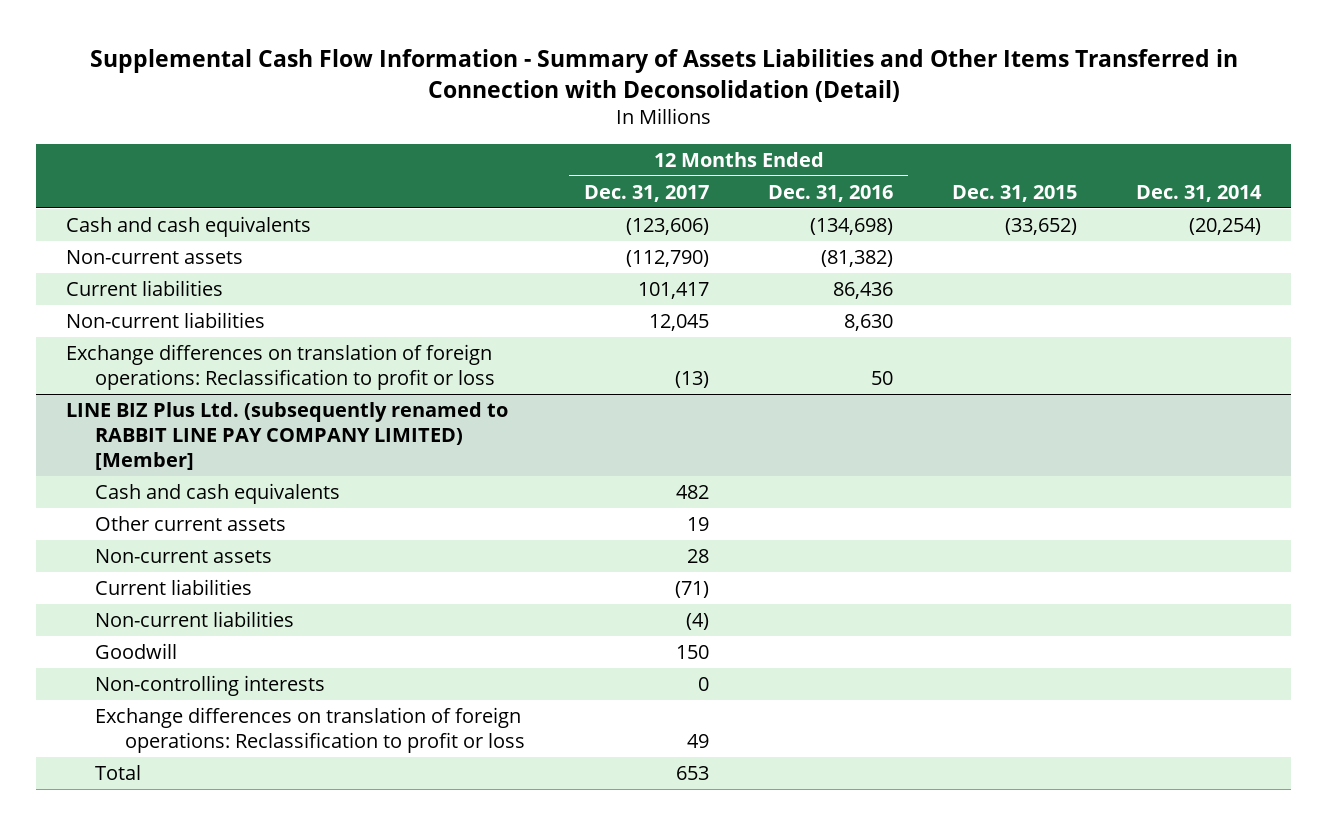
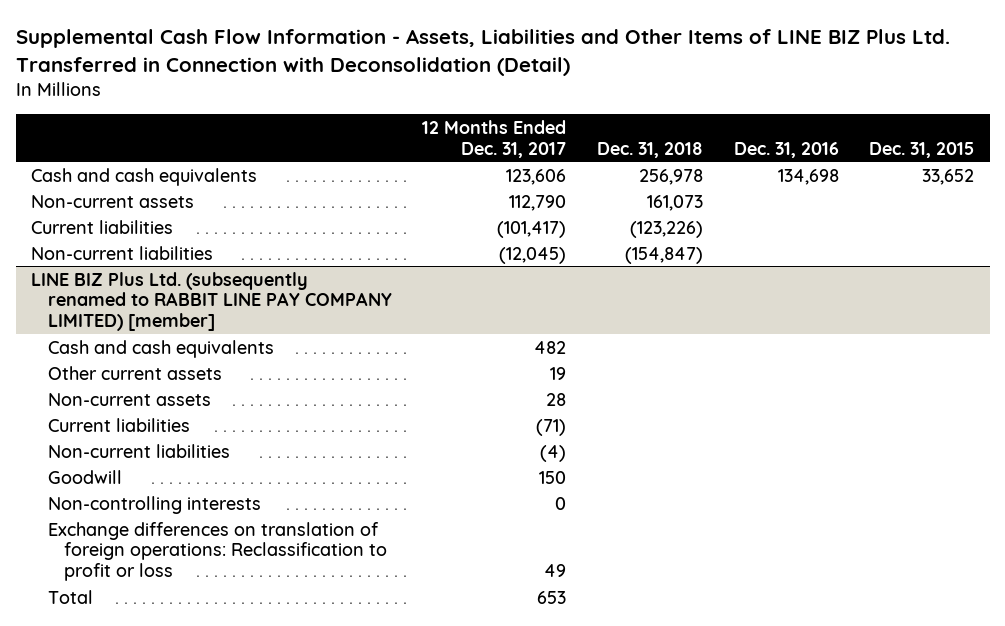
- Supplemental Cash Flow Information - Summary of Assets Liabilities and Other Items Transferred in Connection with Deconsolidation (Detail)
+ Supplemental Cash Flow Information - Assets, Liabilities and Other Items of LINE BIZ Plus Ltd. Transferred in Connection with Deconsolidation (Detail)
- | 12 Months Ended Dec. 31, 2017 | 12 Months Ended Dec. 31, 2016 | Dec. 31, 2015 | Dec. 31, 2014
+ | 12 Months Ended Dec. 31, 2017 | Dec. 31, 2018 | Dec. 31, 2016 | Dec. 31, 2015
- Cash and cash equivalents | (123,606) | (134,698) | (33,652) | (20,254)
- Non-current assets | (112,790) | (81,382) | |
- Current liabilities | 101,417 | 86,436 | |
- Non-current liabilities | 12,045 | 8,630 | |
- Exchange differences on translation of foreign operations: Reclassification to profit or loss | (13) | 50 | |
- LINE BIZ Plus Ltd. (subsequently renamed to RABBIT LINE PAY COMPANY LIMITED) [Member]
+ Cash and cash equivalents | 123,606 | 256,978 | 134,698 | 33,652
+ Non-current assets | 112,790 | 161,073 | |
+ Current liabilities | (101,417) | (123,226) | |
+ Non-current liabilities | (12,045) | (154,847) | |
+ LINE BIZ Plus Ltd. (subsequently renamed to RABBIT LINE PAY COMPANY LIMITED) [member]

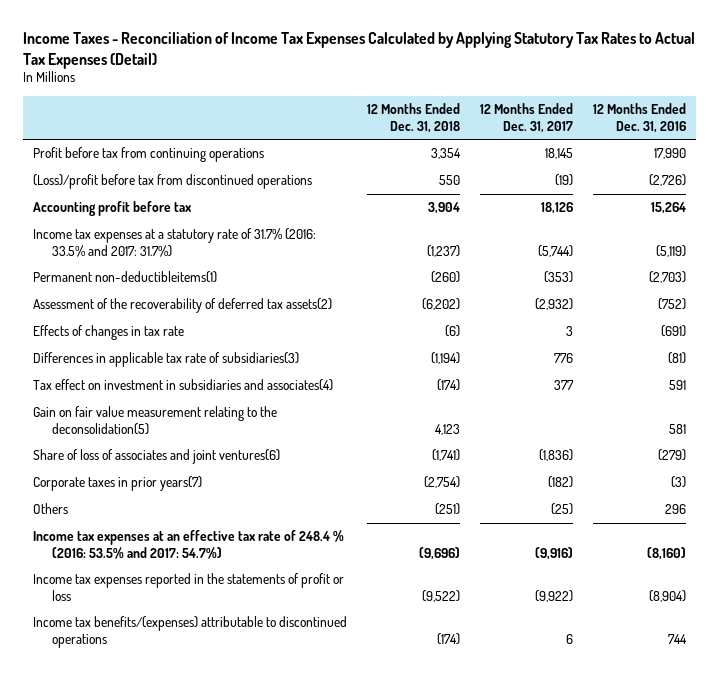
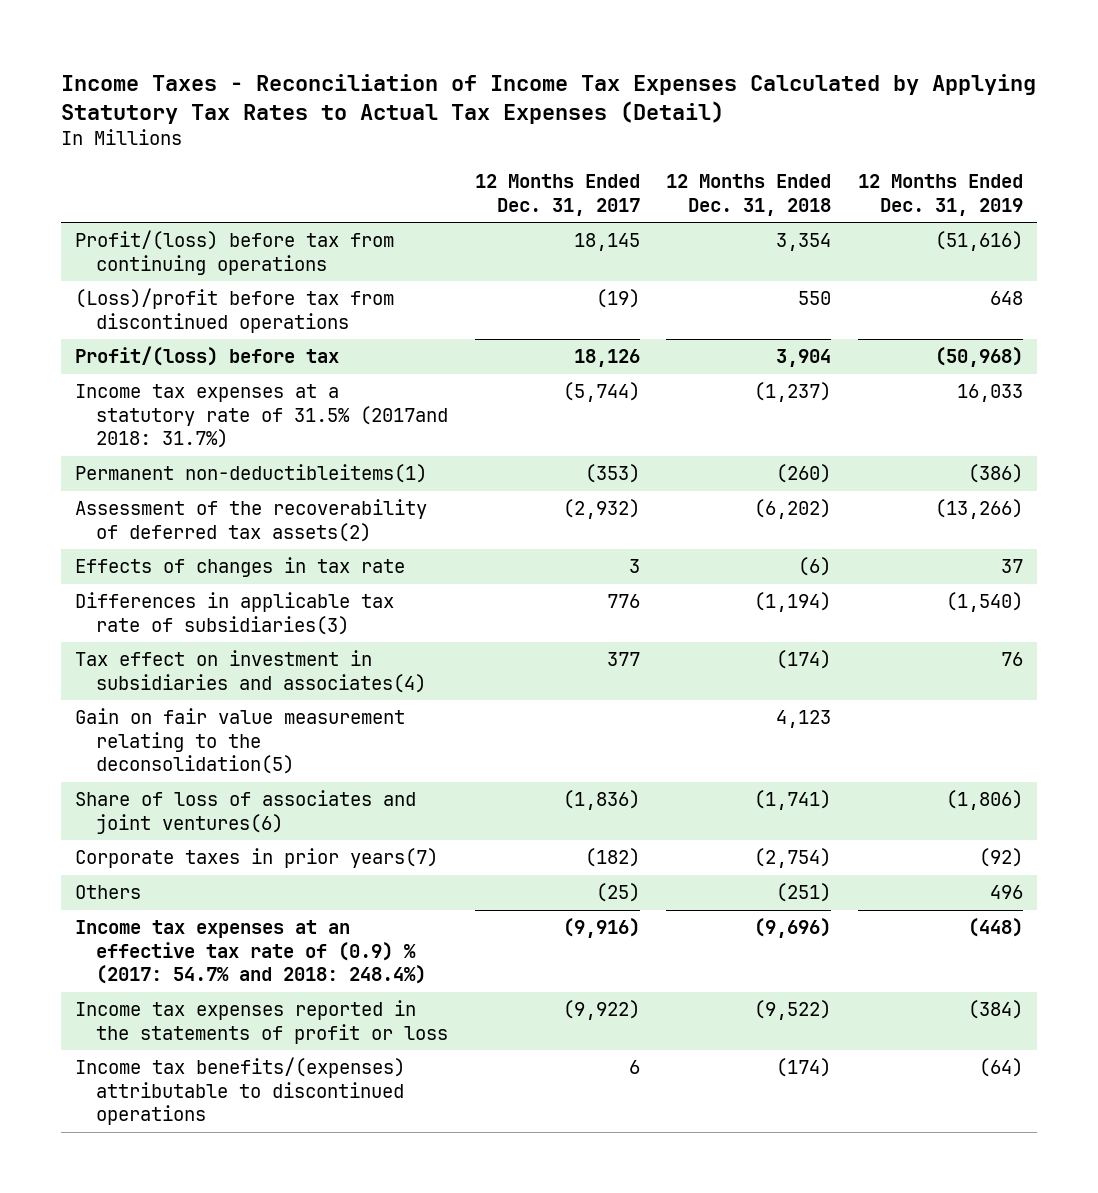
- | 12 Months Ended Dec. 31, 2018 | 12 Months Ended Dec. 31, 2017 | 12 Months Ended Dec. 31, 2016
+ | 12 Months Ended Dec. 31, 2017 | 12 Months Ended Dec. 31, 2018 | 12 Months Ended Dec. 31, 2019
- Profit before tax from continuing operations | 3,354 | 18,145 | 17,990
+ Profit/(loss) before tax from continuing operations | 18,145 | 3,354 | (51,616)
- Accounting profit before tax | 3,904 | 18,126 | 15,264
- Income tax expenses at a statutory rate of 31.7% (2016: 33.5% and 2017: 31.7%) | (1,237) | (5,744) | (5,119)
+ Profit/(loss) before tax | 18,126 | 3,904 | (50,968)
+ Income tax expenses at a statutory rate of 31.5% (2017and 2018: 31.7%) | (5,744) | (1,237) | 16,033
- Income tax expenses at an effective tax rate of 248.4 % (2016: 53.5% and 2017: 54.7%) | (9,696) | (9,916) | (8,160)
+ Income tax expenses at an effective tax rate of (0.9) % (2017: 54.7% and 2018: 248.4%) | (9,916) | (9,696) | (448)

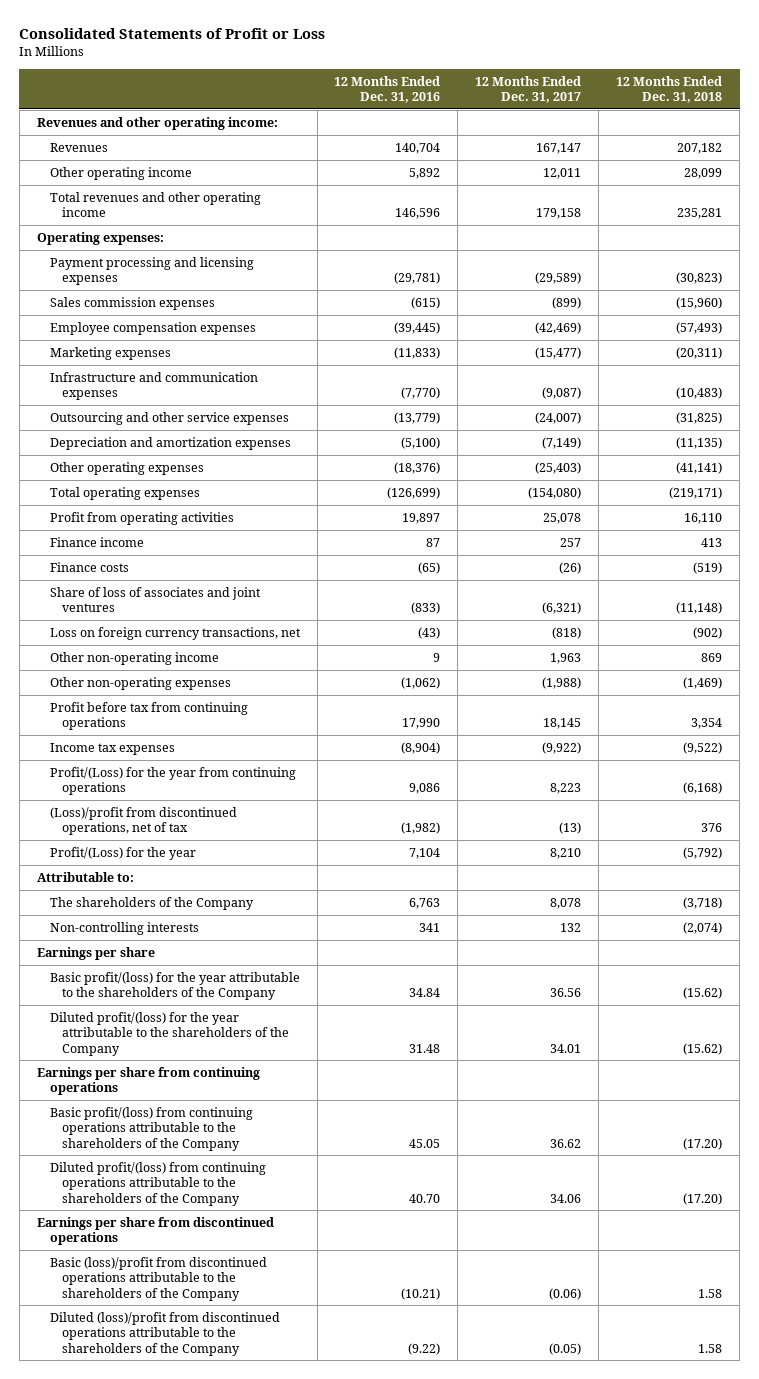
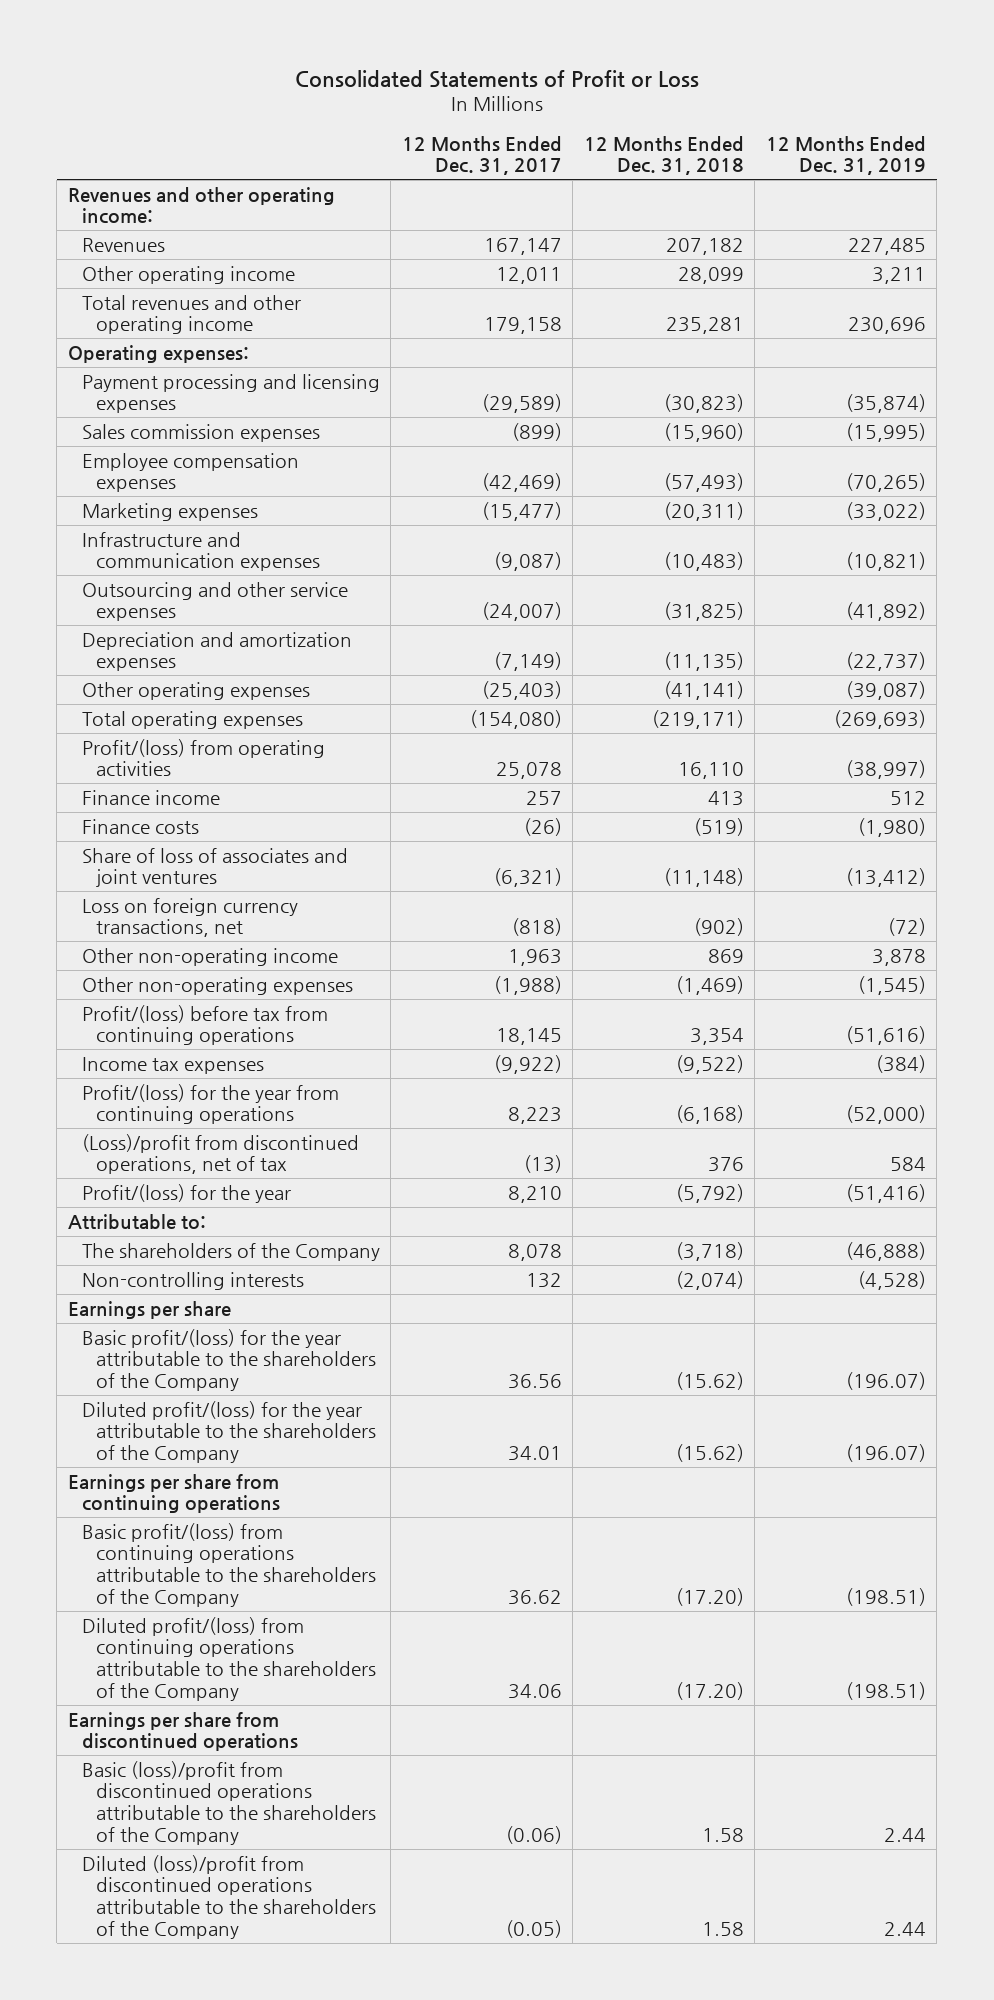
- | 12 Months Ended Dec. 31, 2016 | 12 Months Ended Dec. 31, 2017 | 12 Months Ended Dec. 31, 2018
+ | 12 Months Ended Dec. 31, 2017 | 12 Months Ended Dec. 31, 2018 | 12 Months Ended Dec. 31, 2019
- Profit from operating activities | 19,897 | 25,078 | 16,110
+ Profit/(loss) from operating activities | 25,078 | 16,110 | (38,997)
- Profit before tax from continuing operations | 17,990 | 18,145 | 3,354
+ Profit/(loss) before tax from continuing operations | 18,145 | 3,354 | (51,616)
- Profit/(Loss) for the year from continuing operations | 9,086 | 8,223 | (6,168)
+ Profit/(loss) for the year from continuing operations | 8,223 | (6,168) | (52,000)
- Profit/(Loss) for the year | 7,104 | 8,210 | (5,792)
+ Profit/(loss) for the year | 8,210 | (5,792) | (51,416)

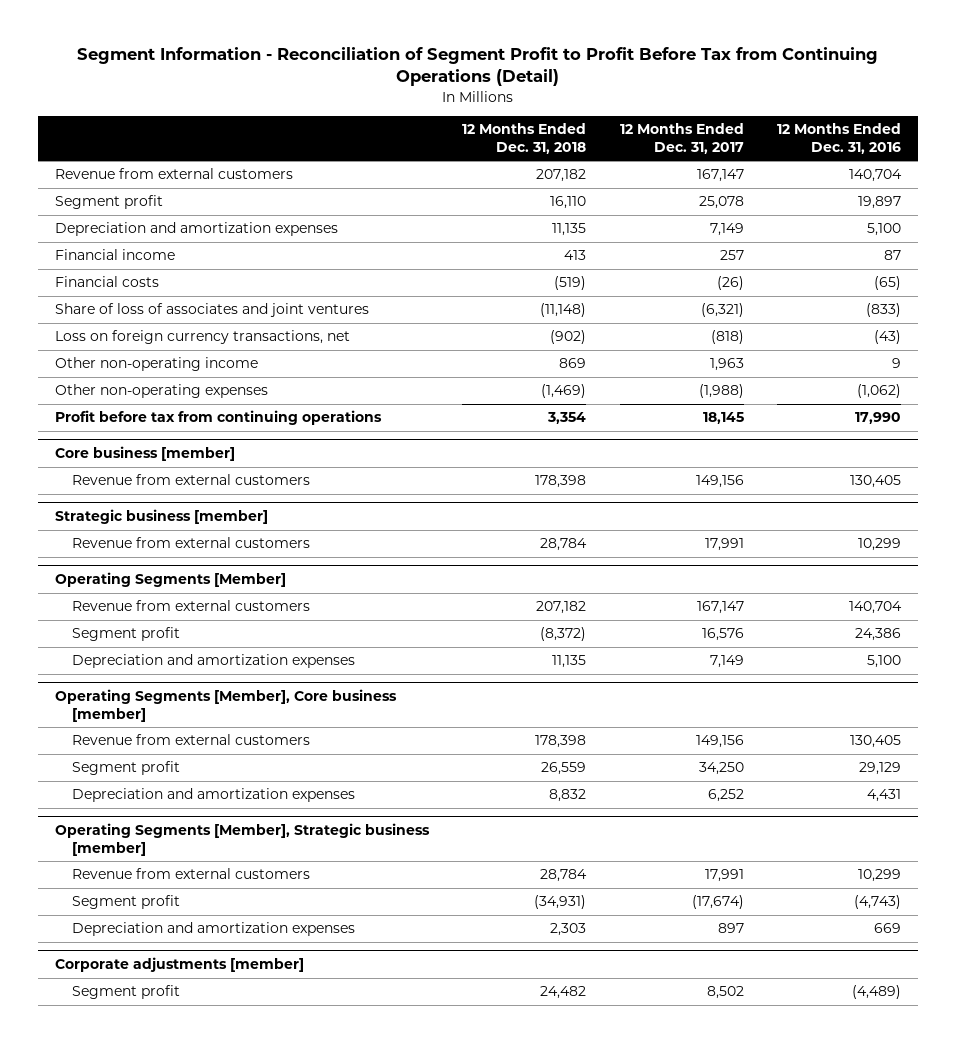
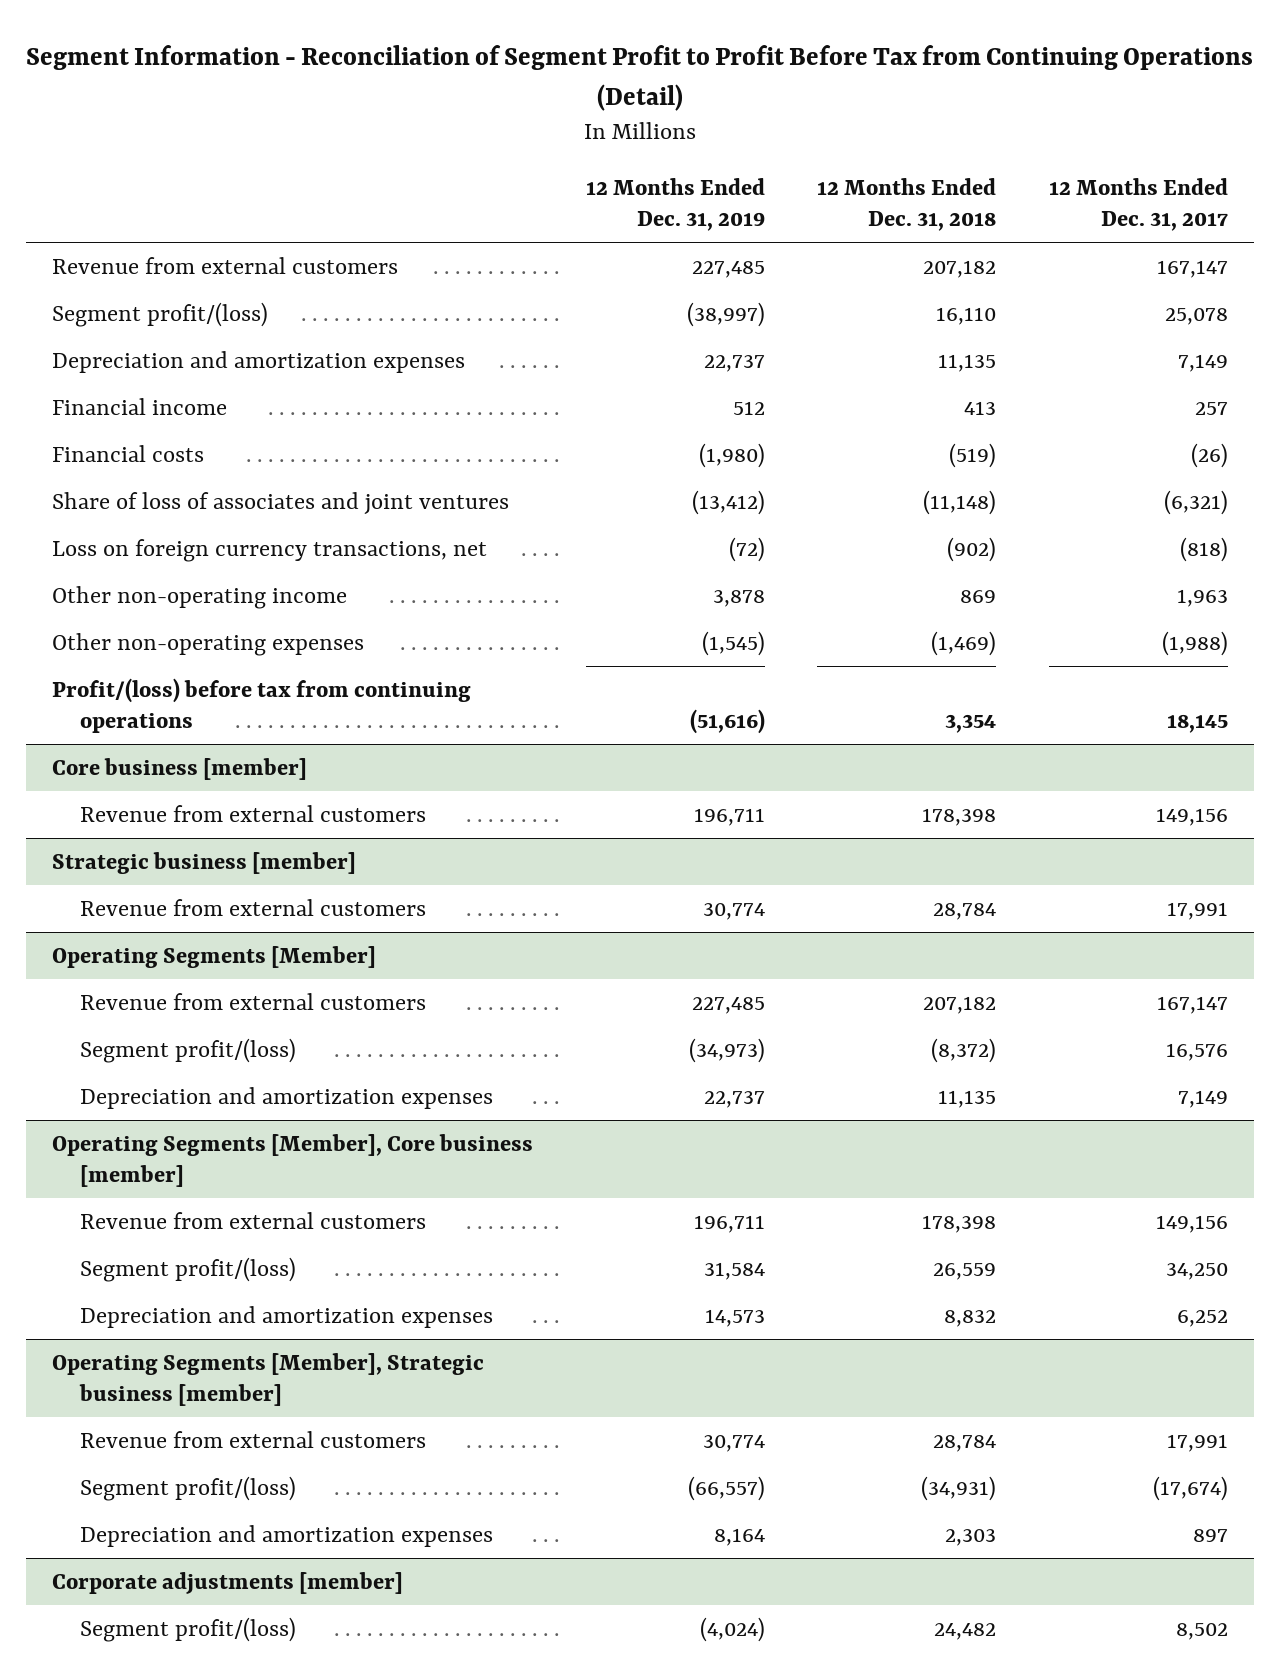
- | 12 Months Ended Dec. 31, 2018 | 12 Months Ended Dec. 31, 2017 | 12 Months Ended Dec. 31, 2016
+ | 12 Months Ended Dec. 31, 2019 | 12 Months Ended Dec. 31, 2018 | 12 Months Ended Dec. 31, 2017
- Segment profit | 16,110 | 25,078 | 19,897
+ Segment profit/(loss) | (38,997) | 16,110 | 25,078
- Profit before tax from continuing operations | 3,354 | 18,145 | 17,990
+ Profit/(loss) before tax from continuing operations | (51,616) | 3,354 | 18,145
@ Operating Segments [Member]
- Segment profit | (8,372) | 16,576 | 24,386
+ Segment profit/(loss) | (34,973) | (8,372) | 16,576
@ Operating Segments [Member], Core business [member]
- Segment profit | 26,559 | 34,250 | 29,129
+ Segment profit/(loss) | 31,584 | 26,559 | 34,250
@ Operating Segments [Member], Strategic business [member]
- Segment profit | (34,931) | (17,674) | (4,743)
+ Segment profit/(loss) | (66,557) | (34,931) | (17,674)
@ Corporate adjustments [member]
- Segment profit | 24,482 | 8,502 | (4,489)
+ Segment profit/(loss) | (4,024) | 24,482 | 8,502

